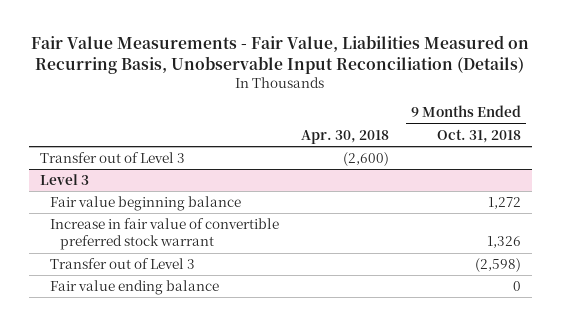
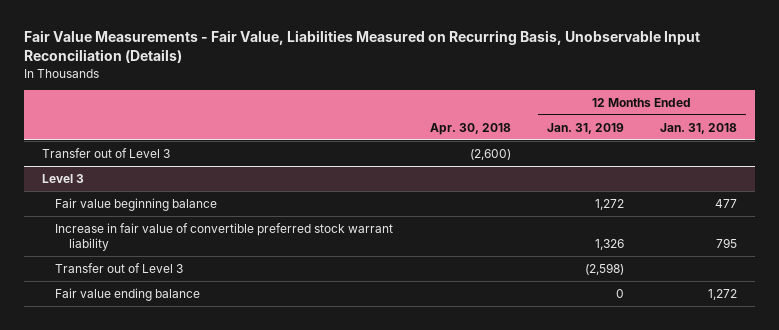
- | Apr. 30, 2018 | 9 Months Ended Oct. 31, 2018
+ | Apr. 30, 2018 | 12 Months Ended Jan. 31, 2019 | 12 Months Ended Jan. 31, 2018
@ Level 3
- Increase in fair value of convertible preferred stock warrant | | 1,326
+ Increase in fair value of convertible preferred stock warrant liability | | 1,326 | 795

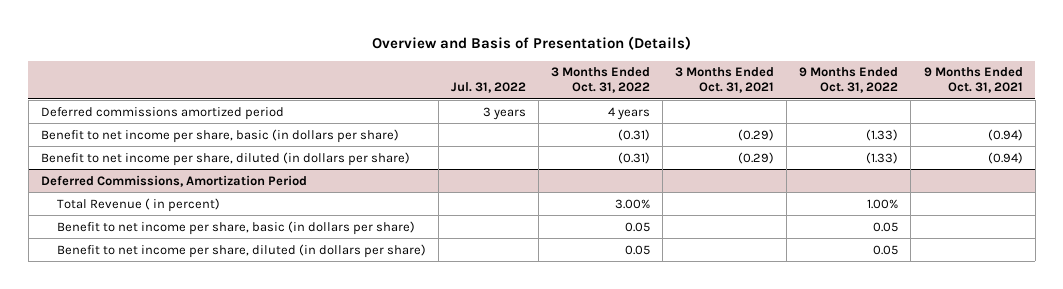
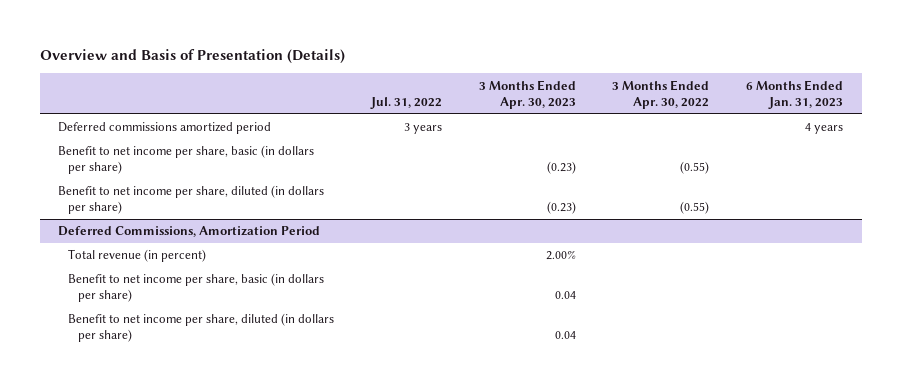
- | Jul. 31, 2022 | 3 Months Ended Oct. 31, 2022 | 3 Months Ended Oct. 31, 2021 | 9 Months Ended Oct. 31, 2022 | 9 Months Ended Oct. 31, 2021
+ | Jul. 31, 2022 | 3 Months Ended Apr. 30, 2023 | 3 Months Ended Apr. 30, 2022 | 6 Months Ended Jan. 31, 2023
@ Deferred Commissions, Amortization Period
- Total Revenue ( in percent) | | 3.00% | | 1.00% |
+ Total revenue (in percent) | | 2.00% | |

